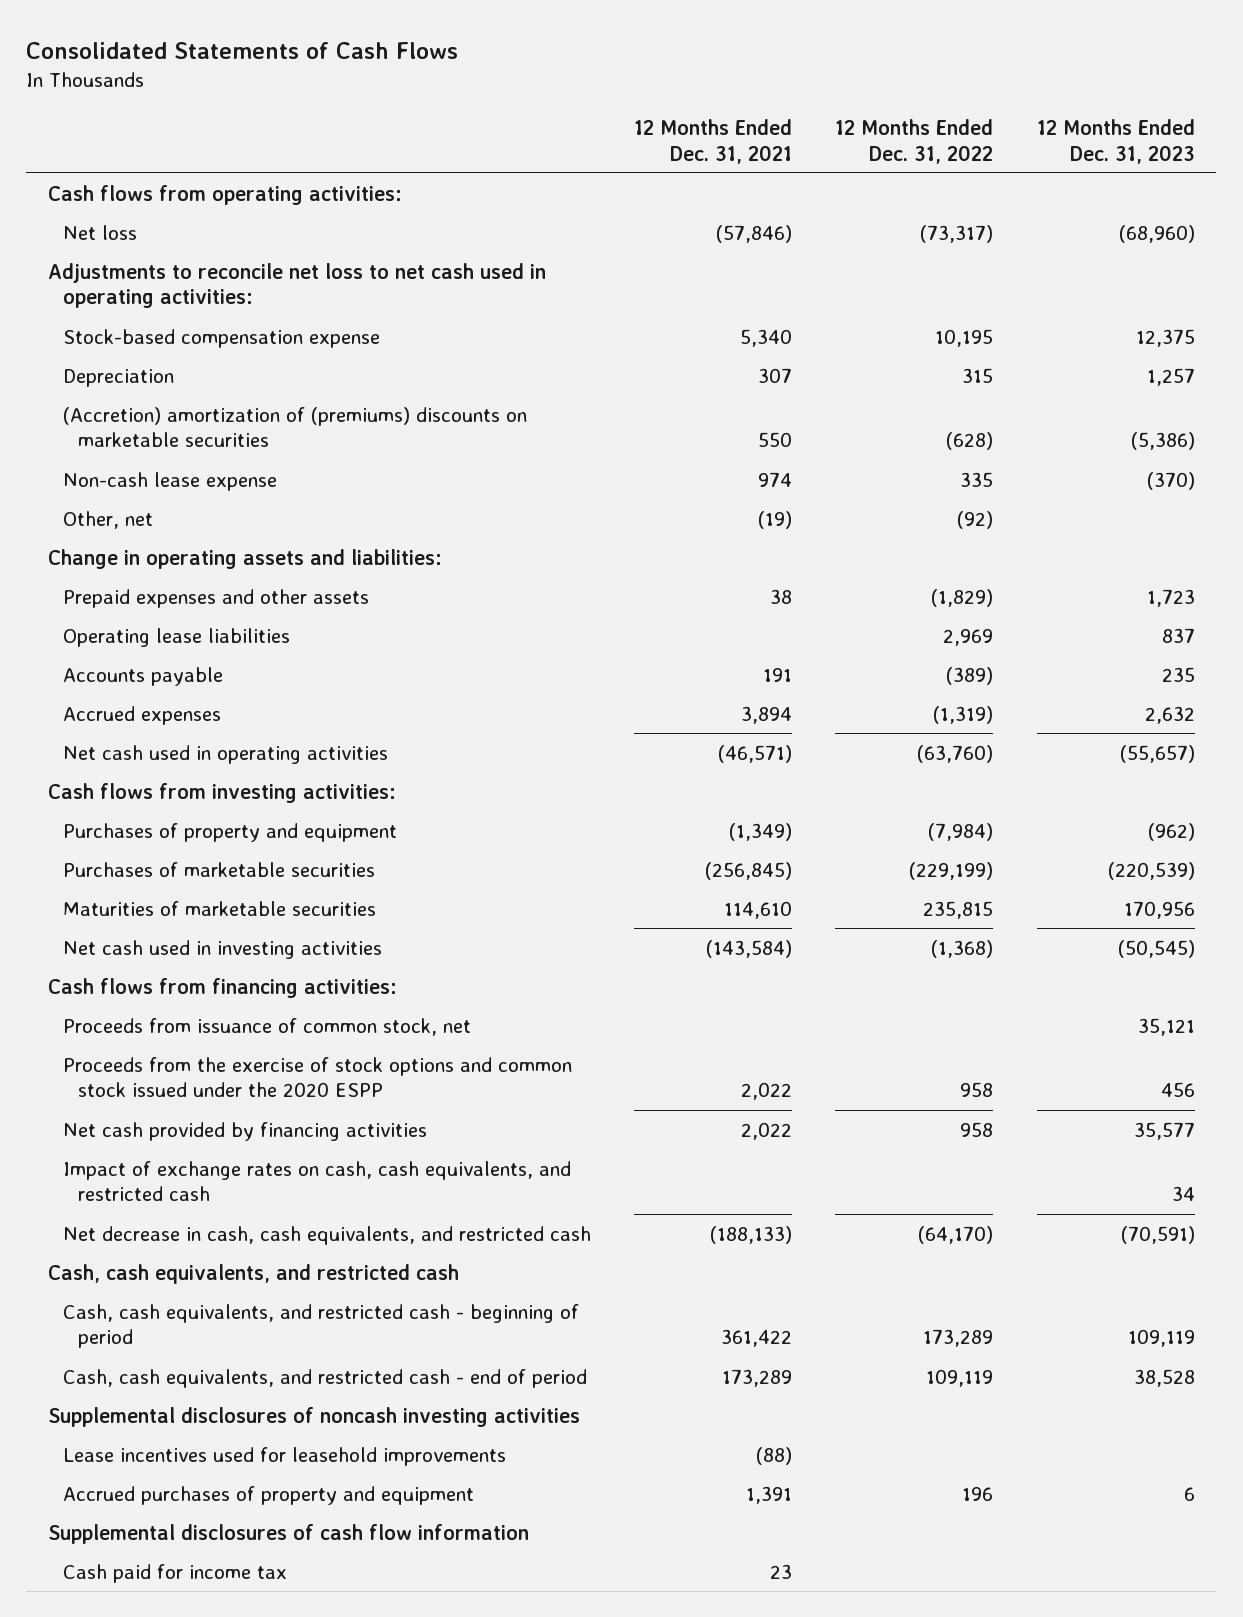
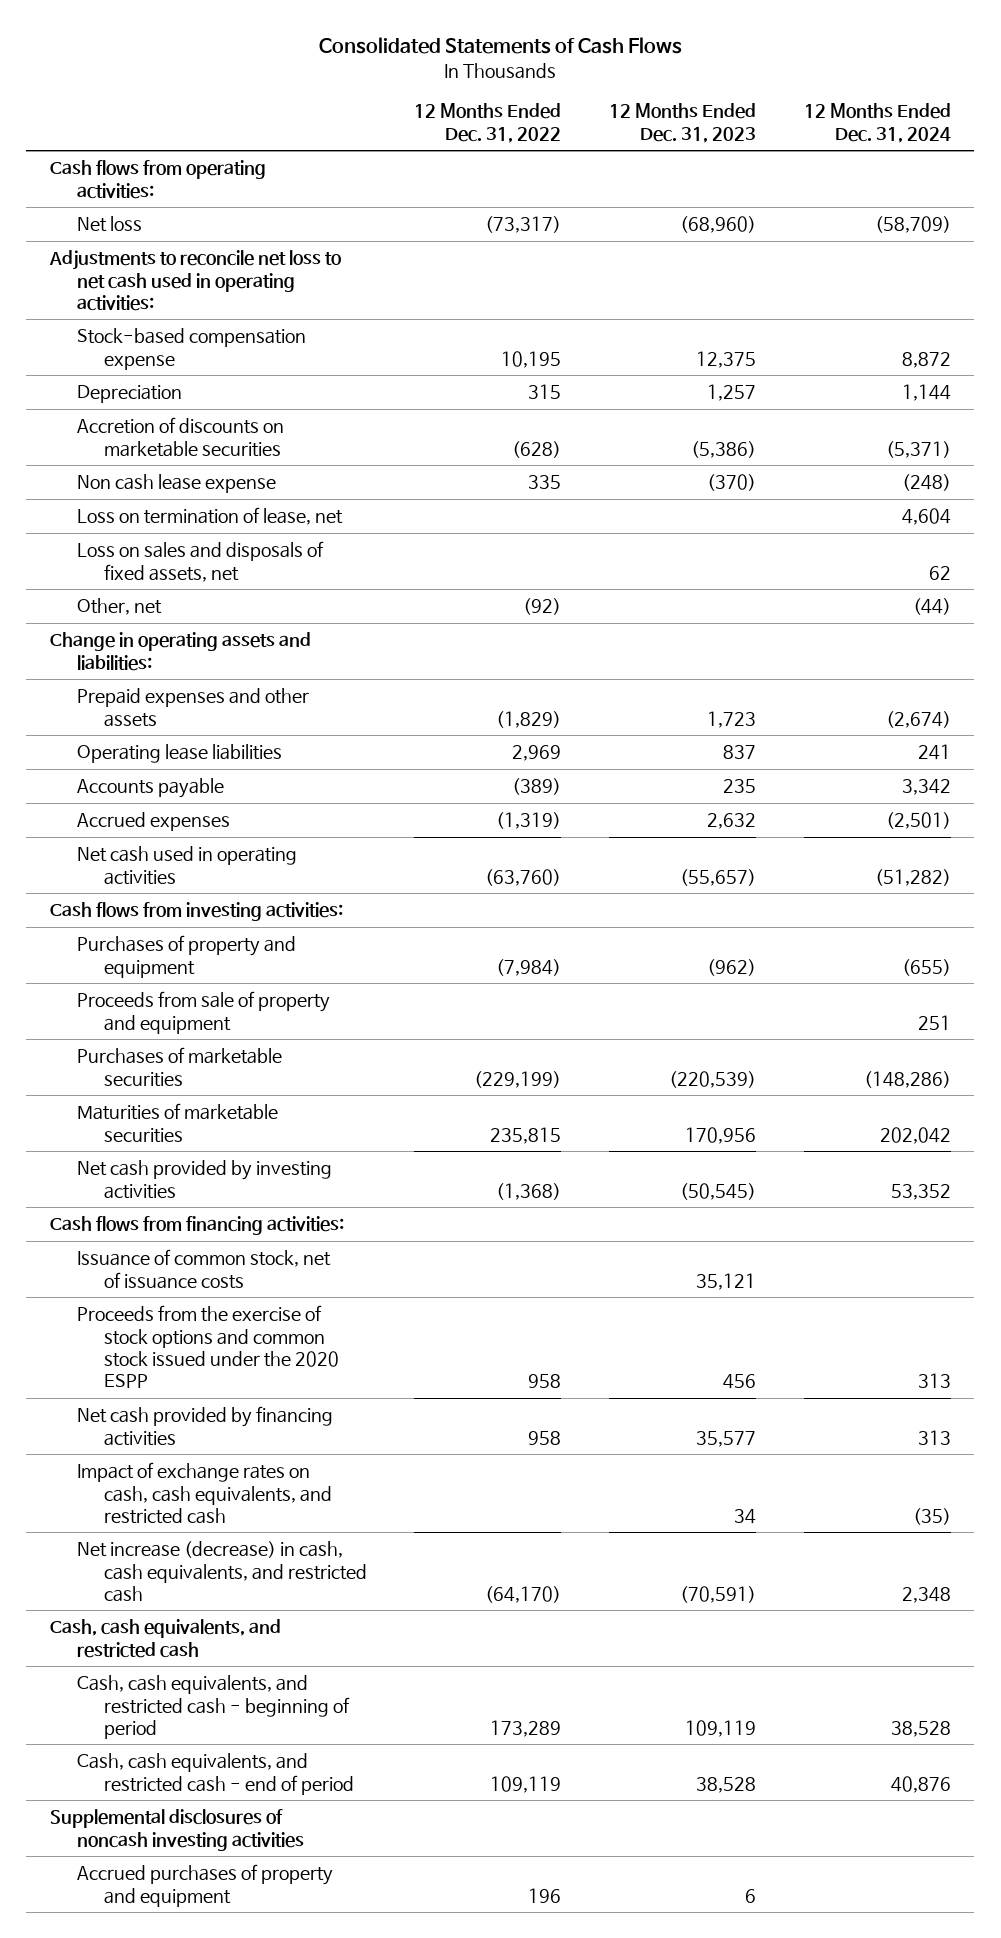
- | 12 Months Ended Dec. 31, 2021 | 12 Months Ended Dec. 31, 2022 | 12 Months Ended Dec. 31, 2023
+ | 12 Months Ended Dec. 31, 2022 | 12 Months Ended Dec. 31, 2023 | 12 Months Ended Dec. 31, 2024
- (Accretion) amortization of (premiums) discounts on marketable securities | 550 | (628) | (5,386)
- Non-cash lease expense | 974 | 335 | (370)
+ Accretion of discounts on marketable securities | (628) | (5,386) | (5,371)
+ Non cash lease expense | 335 | (370) | (248)
+ Loss on termination of lease, net | | | 4,604
+ Loss on sales and disposals of fixed assets, net | | | 62
+ Proceeds from sale of property and equipment | | | 251
- Net cash used in investing activities | (143,584) | (1,368) | (50,545)
+ Net cash provided by investing activities | (1,368) | (50,545) | 53,352
- Proceeds from issuance of common stock, net | | | 35,121
+ Issuance of common stock, net of issuance costs | | 35,121 |
- Net decrease in cash, cash equivalents, and restricted cash | (188,133) | (64,170) | (70,591)
+ Net increase (decrease) in cash, cash equivalents, and restricted cash | (64,170) | (70,591) | 2,348
- Lease incentives used for leasehold improvements | (88) | |
- Supplemental disclosures of cash flow information
- Cash paid for income tax | 23 | |

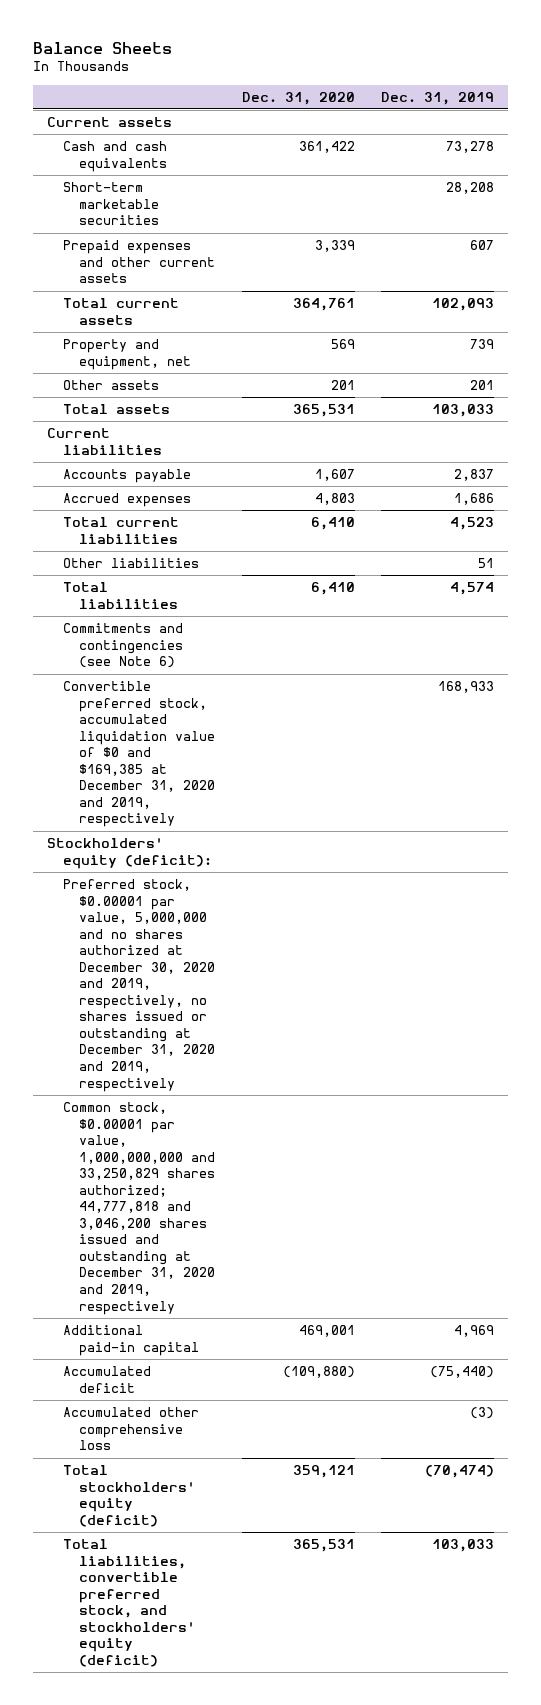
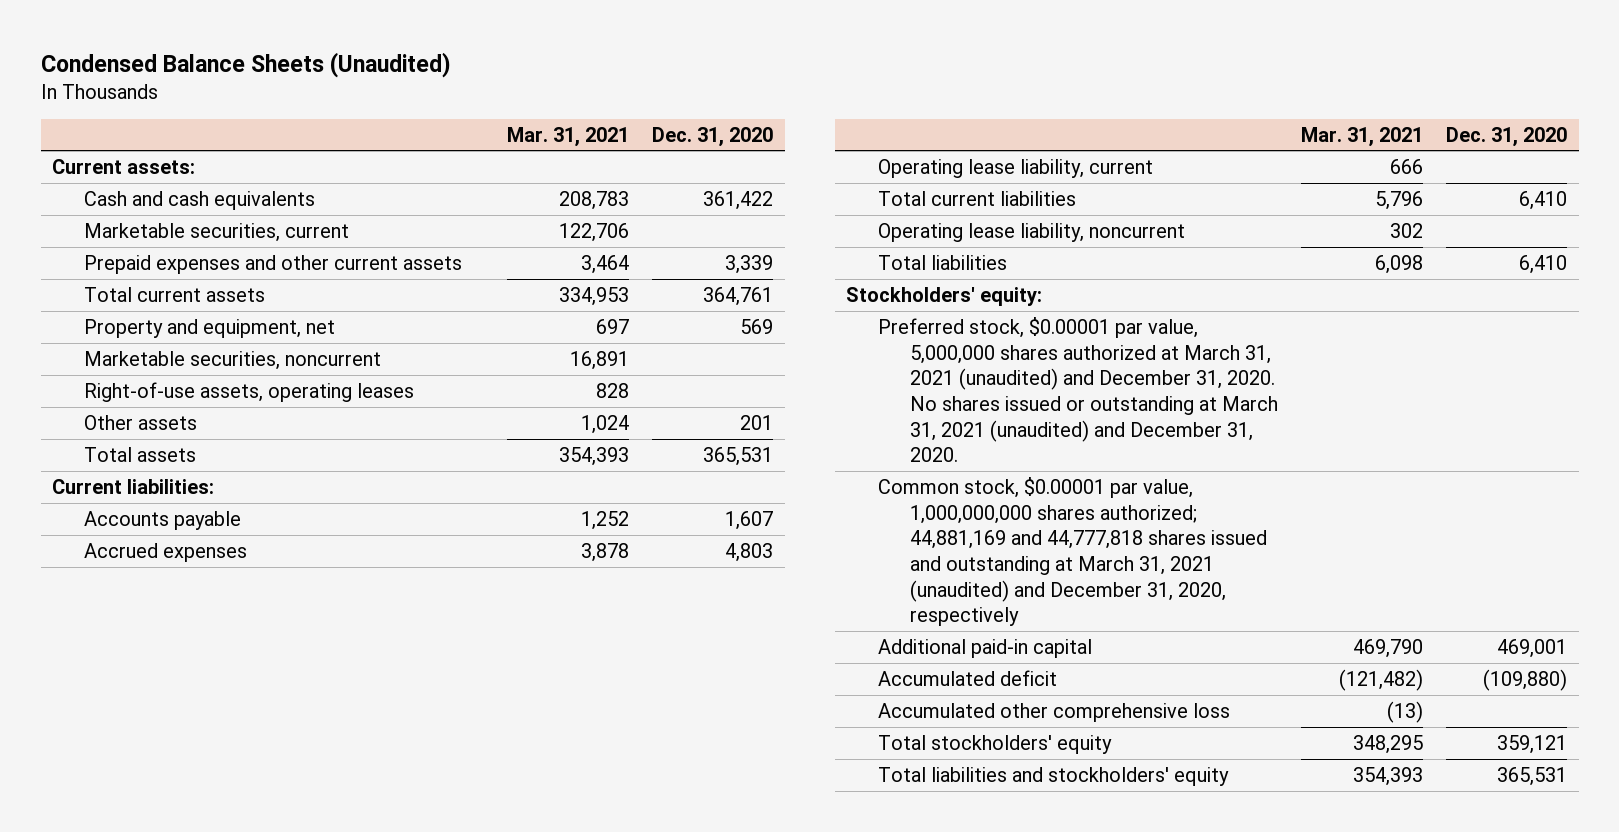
- Balance Sheets
+ Condensed Balance Sheets (Unaudited)
- | Dec. 31, 2020 | Dec. 31, 2019
+ | Mar. 31, 2021 | Dec. 31, 2020
- Current assets
+ Current assets:
- Short-term marketable securities | | 28,208
+ Marketable securities, current | 122,706 |
+ Marketable securities, noncurrent | 16,891 |
+ Right-of-use assets, operating leases | 828 |
- Current liabilities
+ Current liabilities:
+ Operating lease liability, current | 666 |
- Other liabilities | | 51
+ Operating lease liability, noncurrent | 302 |
- Commitments and contingencies (see Note 6)
- Convertible preferred stock, accumulated liquidation value of $0 and $169,385 at December 31, 2020 and 2019, respectively | | 168,933
- Stockholders' equity (deficit):
- Preferred stock, $0.00001 par value, 5,000,000 and no shares authorized at December 30, 2020 and 2019, respectively, no shares issued or outstanding at December 31, 2020 and 2019, respectively
- Common stock, $0.00001 par value, 1,000,000,000 and 33,250,829 shares authorized; 44,777,818 and 3,046,200 shares issued and outstanding at December 31, 2020 and 2019, respectively
+ Stockholders' equity:
+ Preferred stock, $0.00001 par value, 5,000,000 shares authorized at March 31, 2021 (unaudited) and December 31, 2020. No shares issued or outstanding at March 31, 2021 (unaudited) and December 31, 2020.
+ Common stock, $0.00001 par value, 1,000,000,000 shares authorized; 44,881,169 and 44,777,818 shares issued and outstanding at March 31, 2021 (unaudited) and December 31, 2020, respectively
- Total stockholders' equity (deficit) | 359,121 | (70,474)
- Total liabilities, convertible preferred stock, and stockholders' equity (deficit) | 365,531 | 103,033
+ Total stockholders' equity | 348,295 | 359,121
+ Total liabilities and stockholders' equity | 354,393 | 365,531

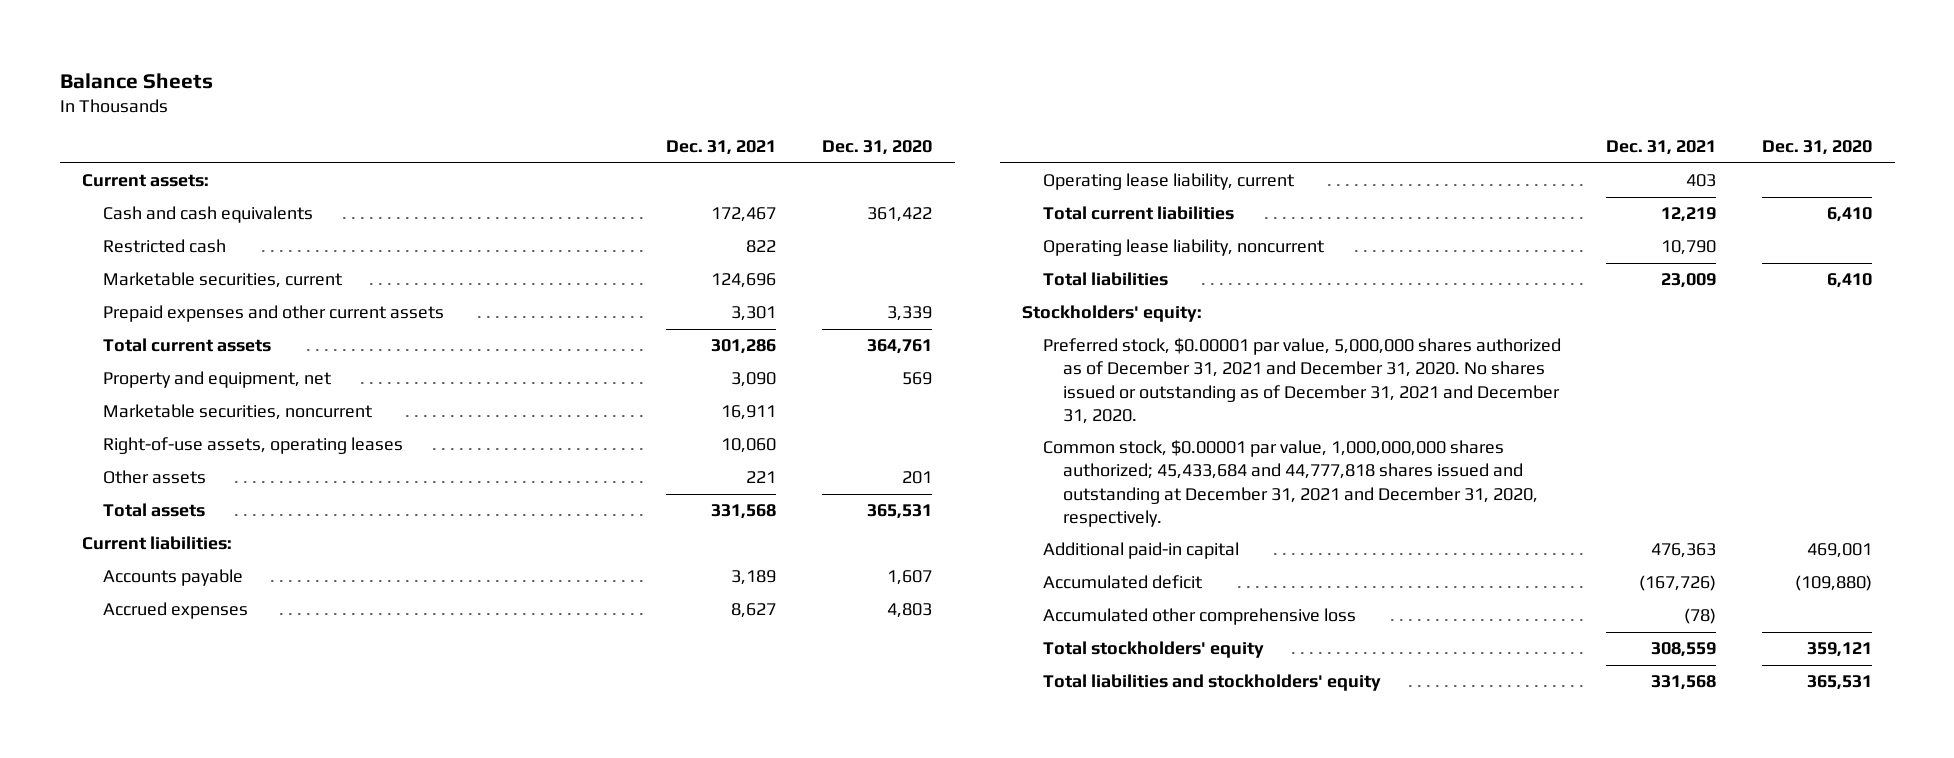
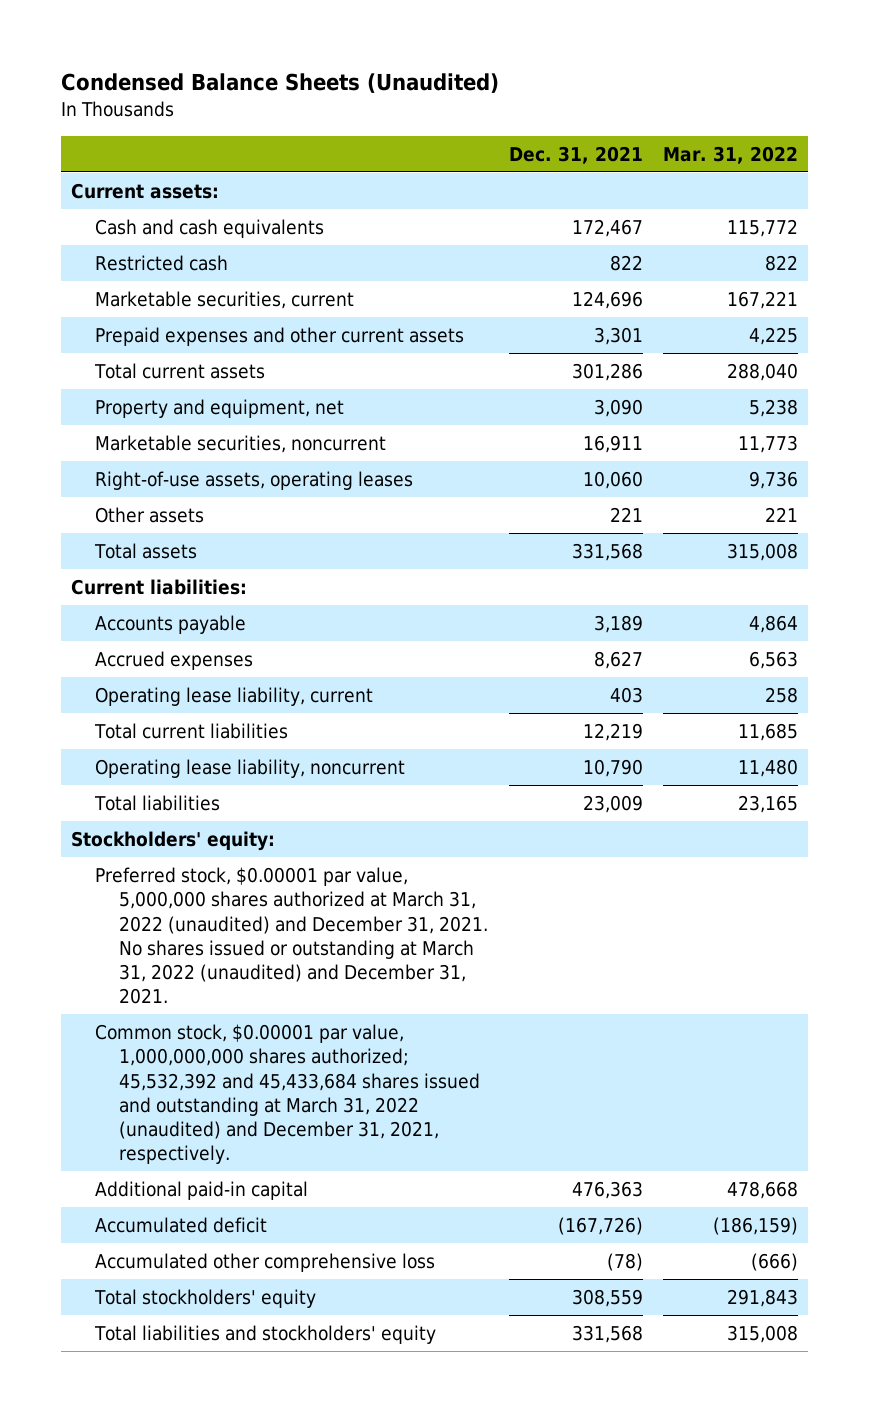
- Balance Sheets
+ Condensed Balance Sheets (Unaudited)
- | Dec. 31, 2021 | Dec. 31, 2020
+ | Dec. 31, 2021 | Mar. 31, 2022
- Preferred stock, $0.00001 par value, 5,000,000 shares authorized as of December 31, 2021 and December 31, 2020. No shares issued or outstanding as of December 31, 2021 and December 31, 2020.
- Common stock, $0.00001 par value, 1,000,000,000 shares authorized; 45,433,684 and 44,777,818 shares issued and outstanding at December 31, 2021 and December 31, 2020, respectively.
+ Preferred stock, $0.00001 par value, 5,000,000 shares authorized at March 31, 2022 (unaudited) and December 31, 2021. No shares issued or outstanding at March 31, 2022 (unaudited) and December 31, 2021.
+ Common stock, $0.00001 par value, 1,000,000,000 shares authorized; 45,532,392 and 45,433,684 shares issued and outstanding at March 31, 2022 (unaudited) and December 31, 2021, respectively.

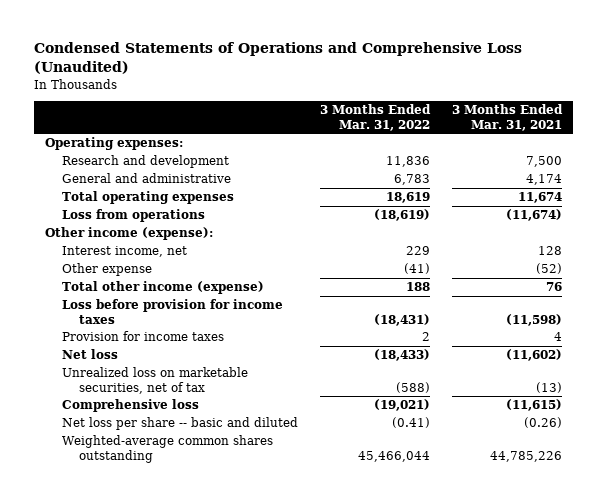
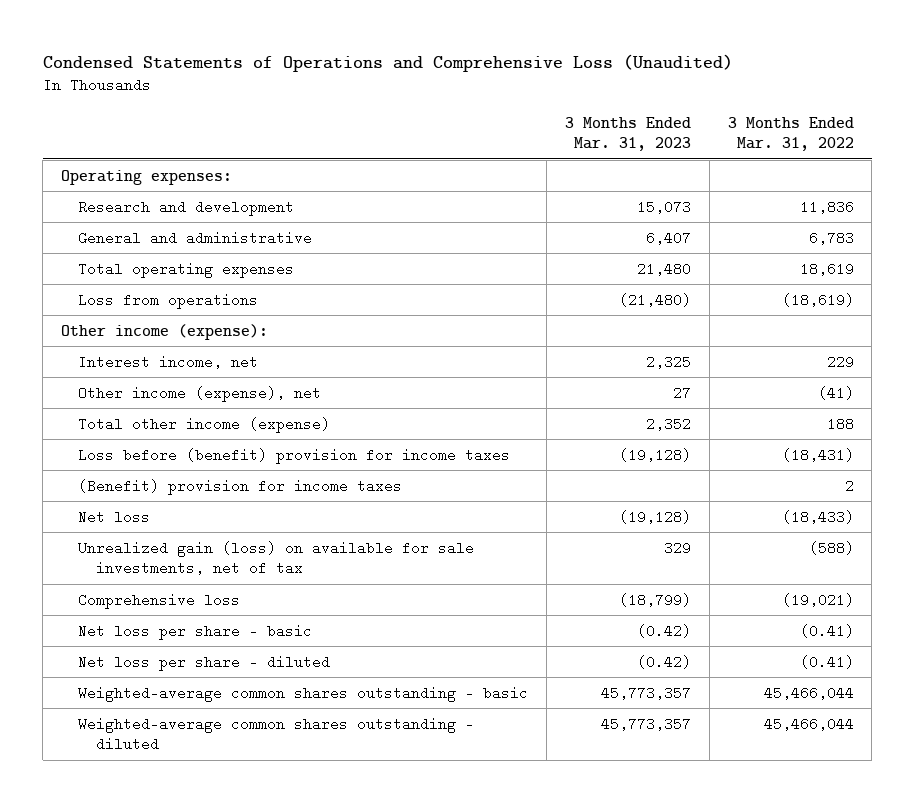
- | 3 Months Ended Mar. 31, 2022 | 3 Months Ended Mar. 31, 2021
+ | 3 Months Ended Mar. 31, 2023 | 3 Months Ended Mar. 31, 2022
- Other expense | (41) | (52)
+ Other income (expense), net | 27 | (41)
- Loss before provision for income taxes | (18,431) | (11,598)
- Provision for income taxes | 2 | 4
+ Loss before (benefit) provision for income taxes | (19,128) | (18,431)
+ (Benefit) provision for income taxes | | 2
- Unrealized loss on marketable securities, net of tax | (588) | (13)
+ Unrealized gain (loss) on available for sale investments, net of tax | 329 | (588)
- Net loss per share -- basic and diluted | (0.41) | (0.26)
- Weighted-average common shares outstanding | 45,466,044 | 44,785,226
+ Net loss per share - basic | (0.42) | (0.41)
+ Net loss per share - diluted | (0.42) | (0.41)
+ Weighted-average common shares outstanding - basic | 45,773,357 | 45,466,044
+ Weighted-average common shares outstanding - diluted | 45,773,357 | 45,466,044

